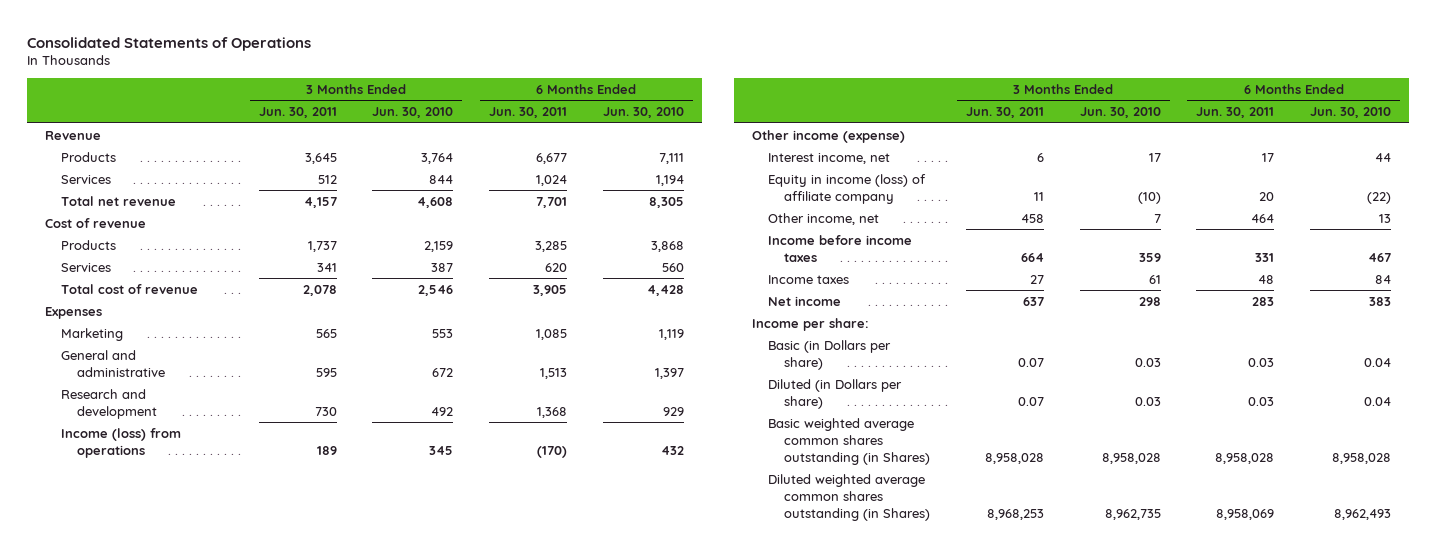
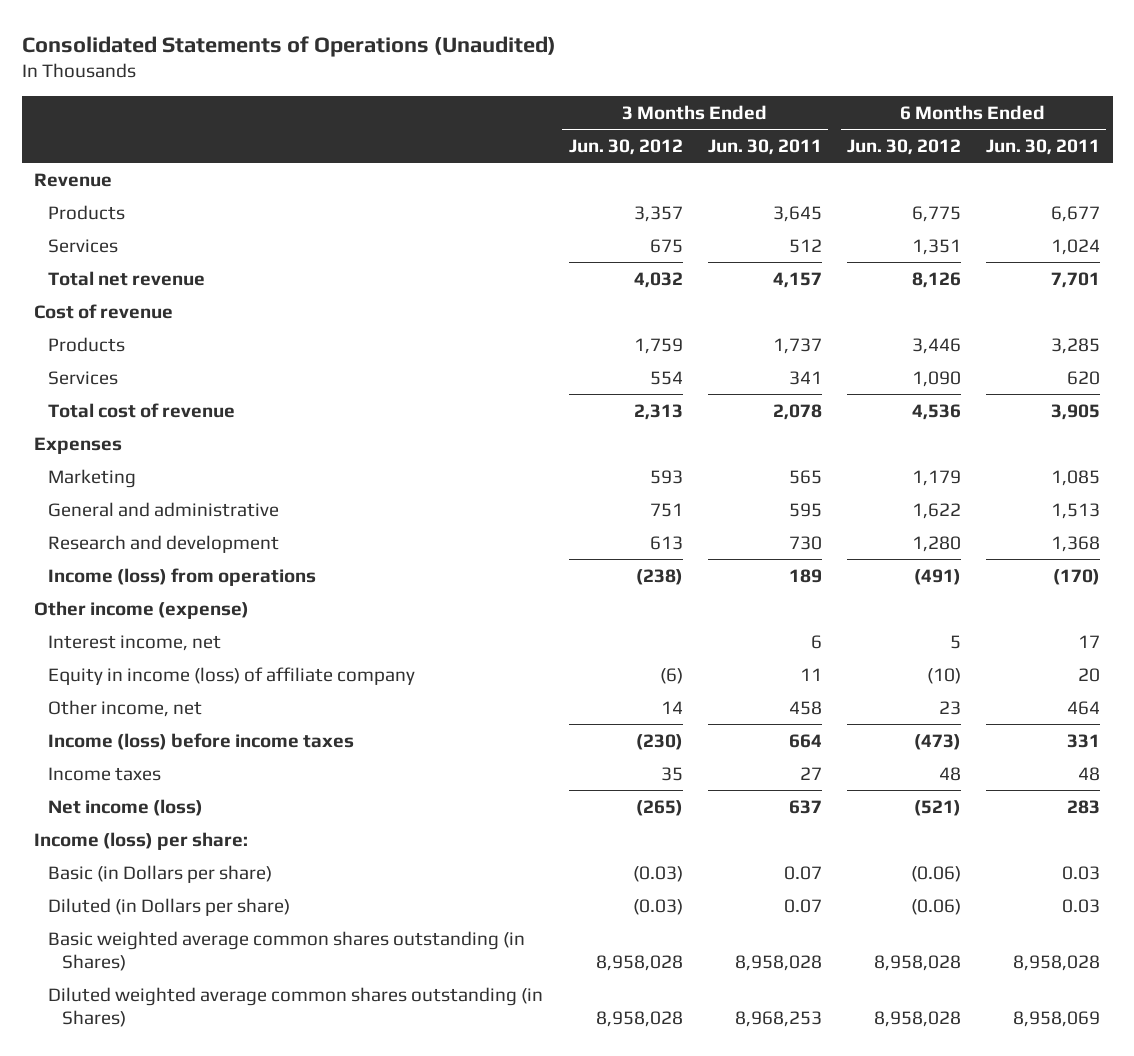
- Consolidated Statements of Operations
+ Consolidated Statements of Operations (Unaudited)
- | 3 Months Ended Jun. 30, 2011 | 3 Months Ended Jun. 30, 2010 | 6 Months Ended Jun. 30, 2011 | 6 Months Ended Jun. 30, 2010
+ | 3 Months Ended Jun. 30, 2012 | 3 Months Ended Jun. 30, 2011 | 6 Months Ended Jun. 30, 2012 | 6 Months Ended Jun. 30, 2011
- Income before income taxes | 664 | 359 | 331 | 467
+ Income (loss) before income taxes | (230) | 664 | (473) | 331
- Net income | 637 | 298 | 283 | 383
- Income per share:
+ Net income (loss) | (265) | 637 | (521) | 283
+ Income (loss) per share:

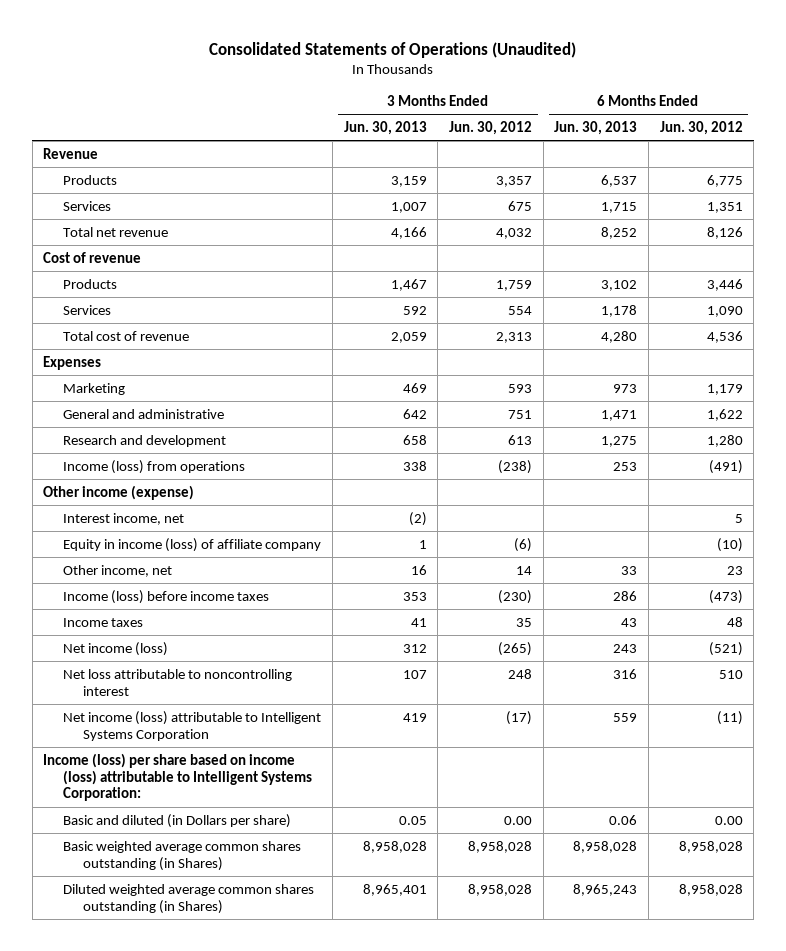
- | 3 Months Ended Jun. 30, 2012 | 3 Months Ended Jun. 30, 2011 | 6 Months Ended Jun. 30, 2012 | 6 Months Ended Jun. 30, 2011
+ | 3 Months Ended Jun. 30, 2013 | 3 Months Ended Jun. 30, 2012 | 6 Months Ended Jun. 30, 2013 | 6 Months Ended Jun. 30, 2012
- Income (loss) per share:
- Basic (in Dollars per share) | (0.03) | 0.07 | (0.06) | 0.03
- Diluted (in Dollars per share) | (0.03) | 0.07 | (0.06) | 0.03
+ Net loss attributable to noncontrolling interest | 107 | 248 | 316 | 510
+ Net income (loss) attributable to Intelligent Systems Corporation | 419 | (17) | 559 | (11)
+ Income (loss) per share based on income (loss) attributable to Intelligent Systems Corporation:
+ Basic and diluted (in Dollars per share) | 0.05 | 0.00 | 0.06 | 0.00

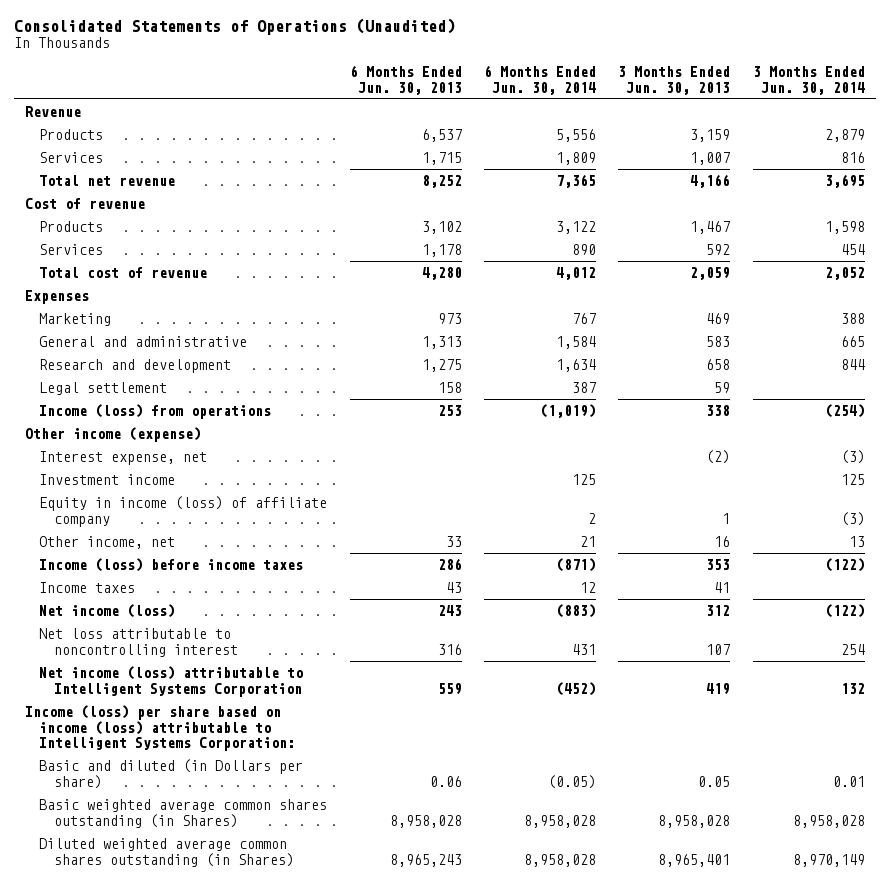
- | 3 Months Ended Jun. 30, 2013 | 3 Months Ended Jun. 30, 2012 | 6 Months Ended Jun. 30, 2013 | 6 Months Ended Jun. 30, 2012
+ | 6 Months Ended Jun. 30, 2013 | 6 Months Ended Jun. 30, 2014 | 3 Months Ended Jun. 30, 2013 | 3 Months Ended Jun. 30, 2014
- General and administrative | 642 | 751 | 1,471 | 1,622
+ General and administrative | 1,313 | 1,584 | 583 | 665
+ Legal settlement | 158 | 387 | 59 |
- Interest income, net | (2) | | | 5
+ Interest expense, net | | | (2) | (3)
+ Investment income | | 125 | | 125

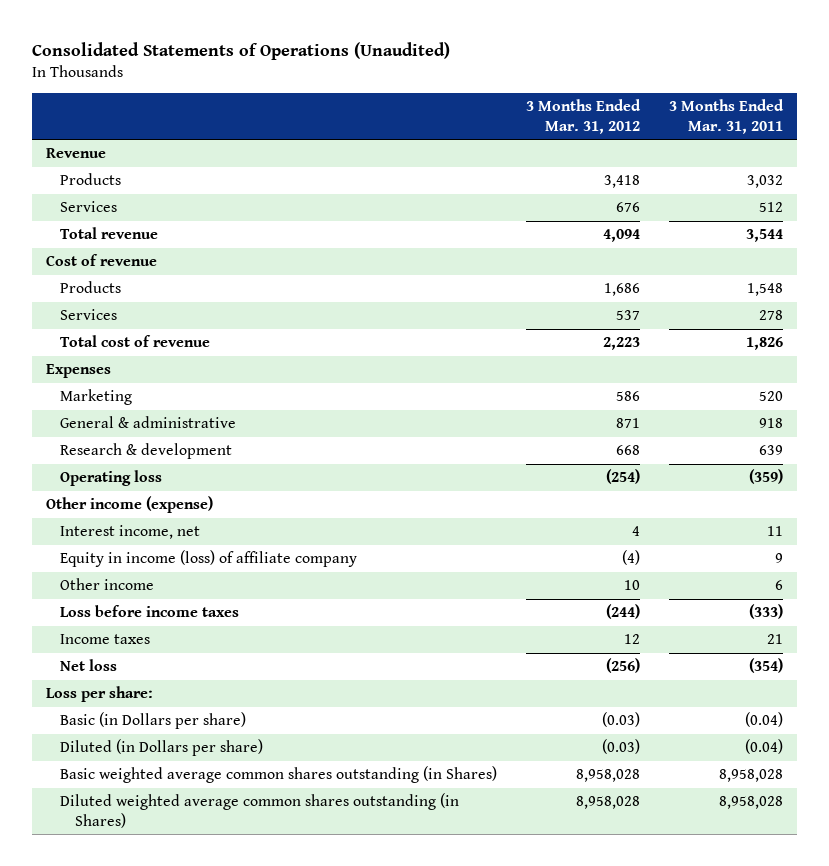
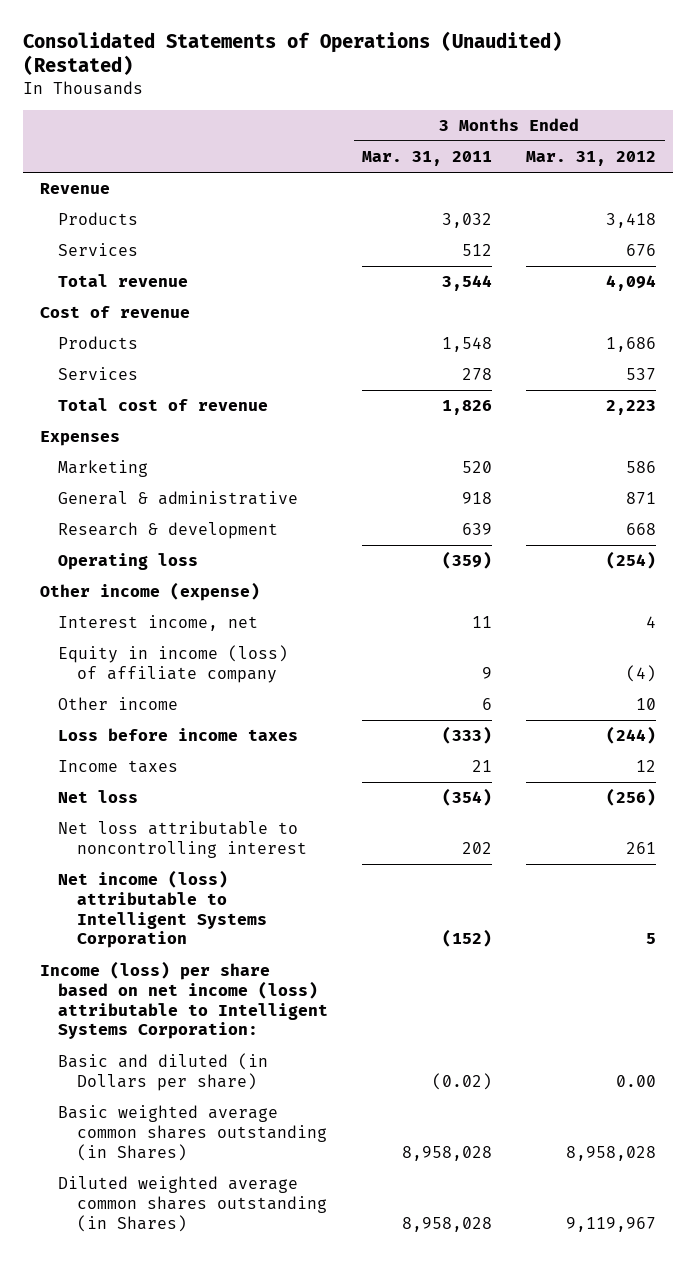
- Consolidated Statements of Operations (Unaudited)
+ Consolidated Statements of Operations (Unaudited) (Restated)
- | 3 Months Ended Mar. 31, 2012 | 3 Months Ended Mar. 31, 2011
+ | 3 Months Ended Mar. 31, 2011 | 3 Months Ended Mar. 31, 2012
- Loss per share:
- Basic (in Dollars per share) | (0.03) | (0.04)
- Diluted (in Dollars per share) | (0.03) | (0.04)
+ Net loss attributable to noncontrolling interest | 202 | 261
+ Net income (loss) attributable to Intelligent Systems Corporation | (152) | 5
+ Income (loss) per share based on net income (loss) attributable to Intelligent Systems Corporation:
+ Basic and diluted (in Dollars per share) | (0.02) | 0.00
- Diluted weighted average common shares outstanding (in Shares) | 8,958,028 | 8,958,028
+ Diluted weighted average common shares outstanding (in Shares) | 8,958,028 | 9,119,967

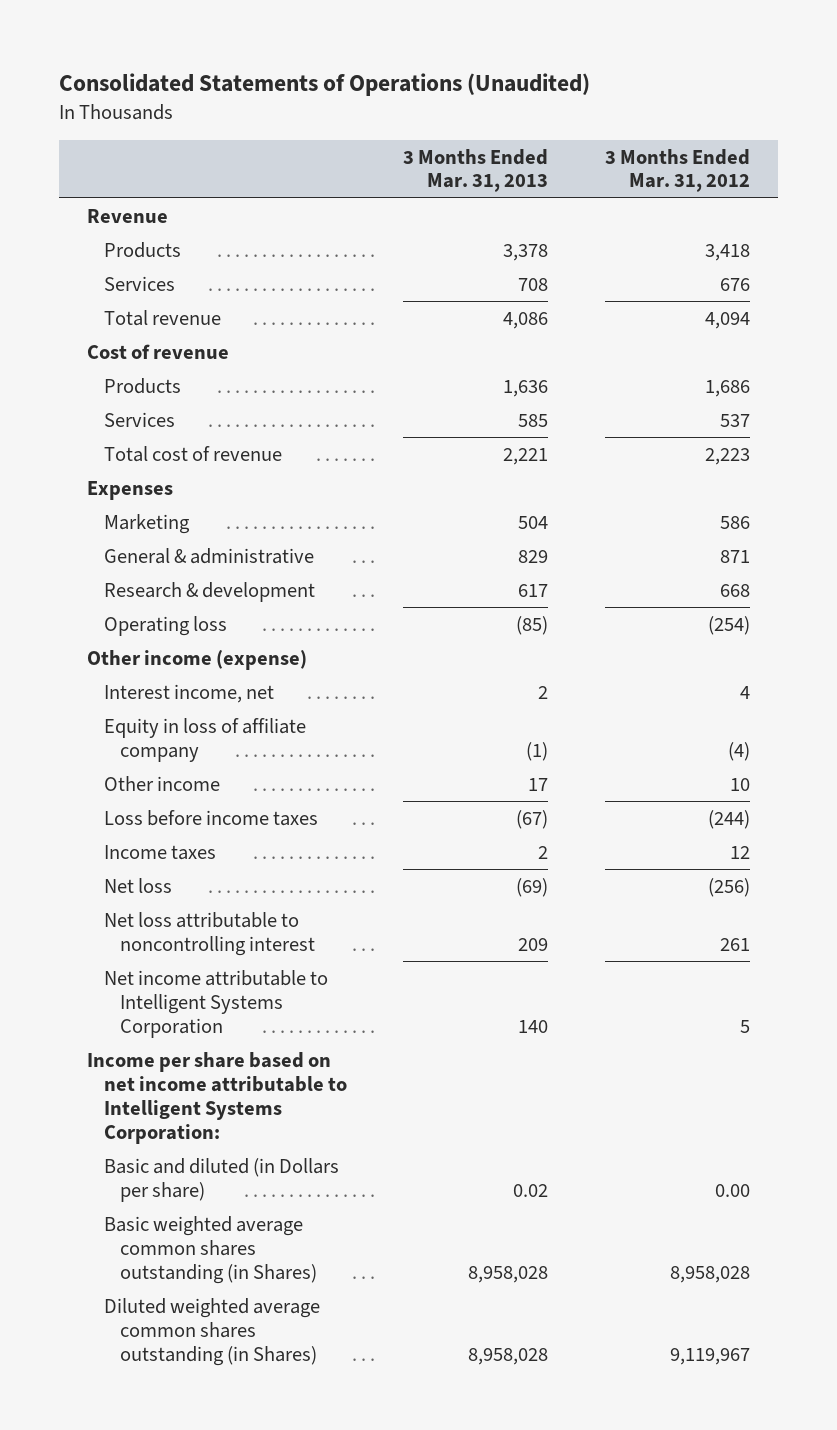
- Consolidated Statements of Operations (Unaudited) (Restated)
+ Consolidated Statements of Operations (Unaudited)
- | 3 Months Ended Mar. 31, 2011 | 3 Months Ended Mar. 31, 2012
+ | 3 Months Ended Mar. 31, 2013 | 3 Months Ended Mar. 31, 2012
- Equity in income (loss) of affiliate company | 9 | (4)
+ Equity in loss of affiliate company | (1) | (4)
- Net income (loss) attributable to Intelligent Systems Corporation | (152) | 5
- Income (loss) per share based on net income (loss) attributable to Intelligent Systems Corporation:
+ Net income attributable to Intelligent Systems Corporation | 140 | 5
+ Income per share based on net income attributable to Intelligent Systems Corporation:

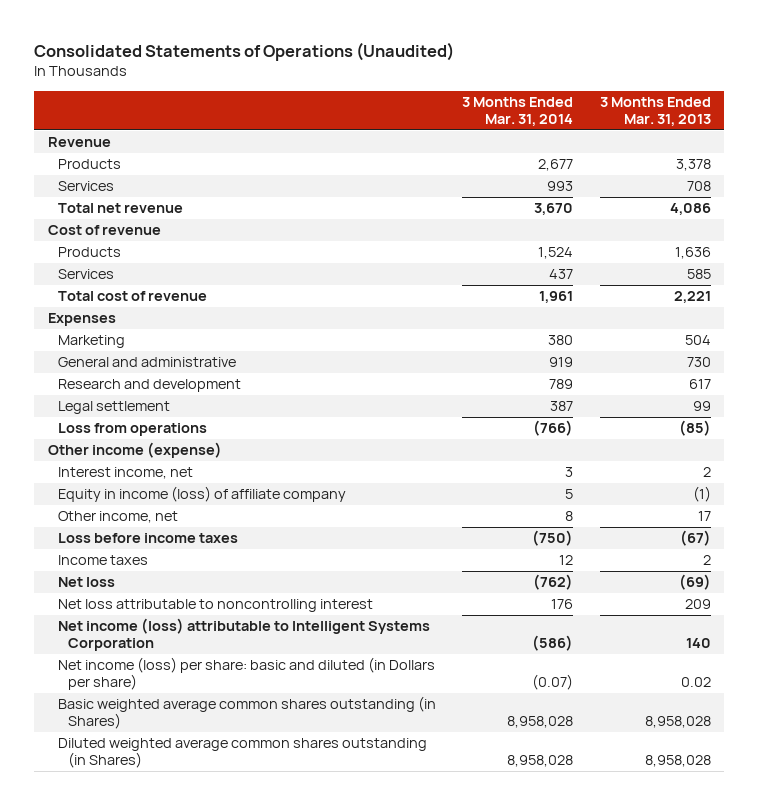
- | 3 Months Ended Mar. 31, 2013 | 3 Months Ended Mar. 31, 2012
+ | 3 Months Ended Mar. 31, 2014 | 3 Months Ended Mar. 31, 2013
- Total revenue | 4,086 | 4,094
+ Total net revenue | 3,670 | 4,086
- General & administrative | 829 | 871
- Research & development | 617 | 668
- Operating loss | (85) | (254)
+ General and administrative | 919 | 730
+ Research and development | 789 | 617
+ Legal settlement | 387 | 99
+ Loss from operations | (766) | (85)
- Equity in loss of affiliate company | (1) | (4)
- Other income | 17 | 10
+ Equity in income (loss) of affiliate company | 5 | (1)
+ Other income, net | 8 | 17
- Net income attributable to Intelligent Systems Corporation | 140 | 5
- Income per share based on net income attributable to Intelligent Systems Corporation:
- Basic and diluted (in Dollars per share) | 0.02 | 0.00
+ Net income (loss) attributable to Intelligent Systems Corporation | (586) | 140
+ Net income (loss) per share: basic and diluted (in Dollars per share) | (0.07) | 0.02

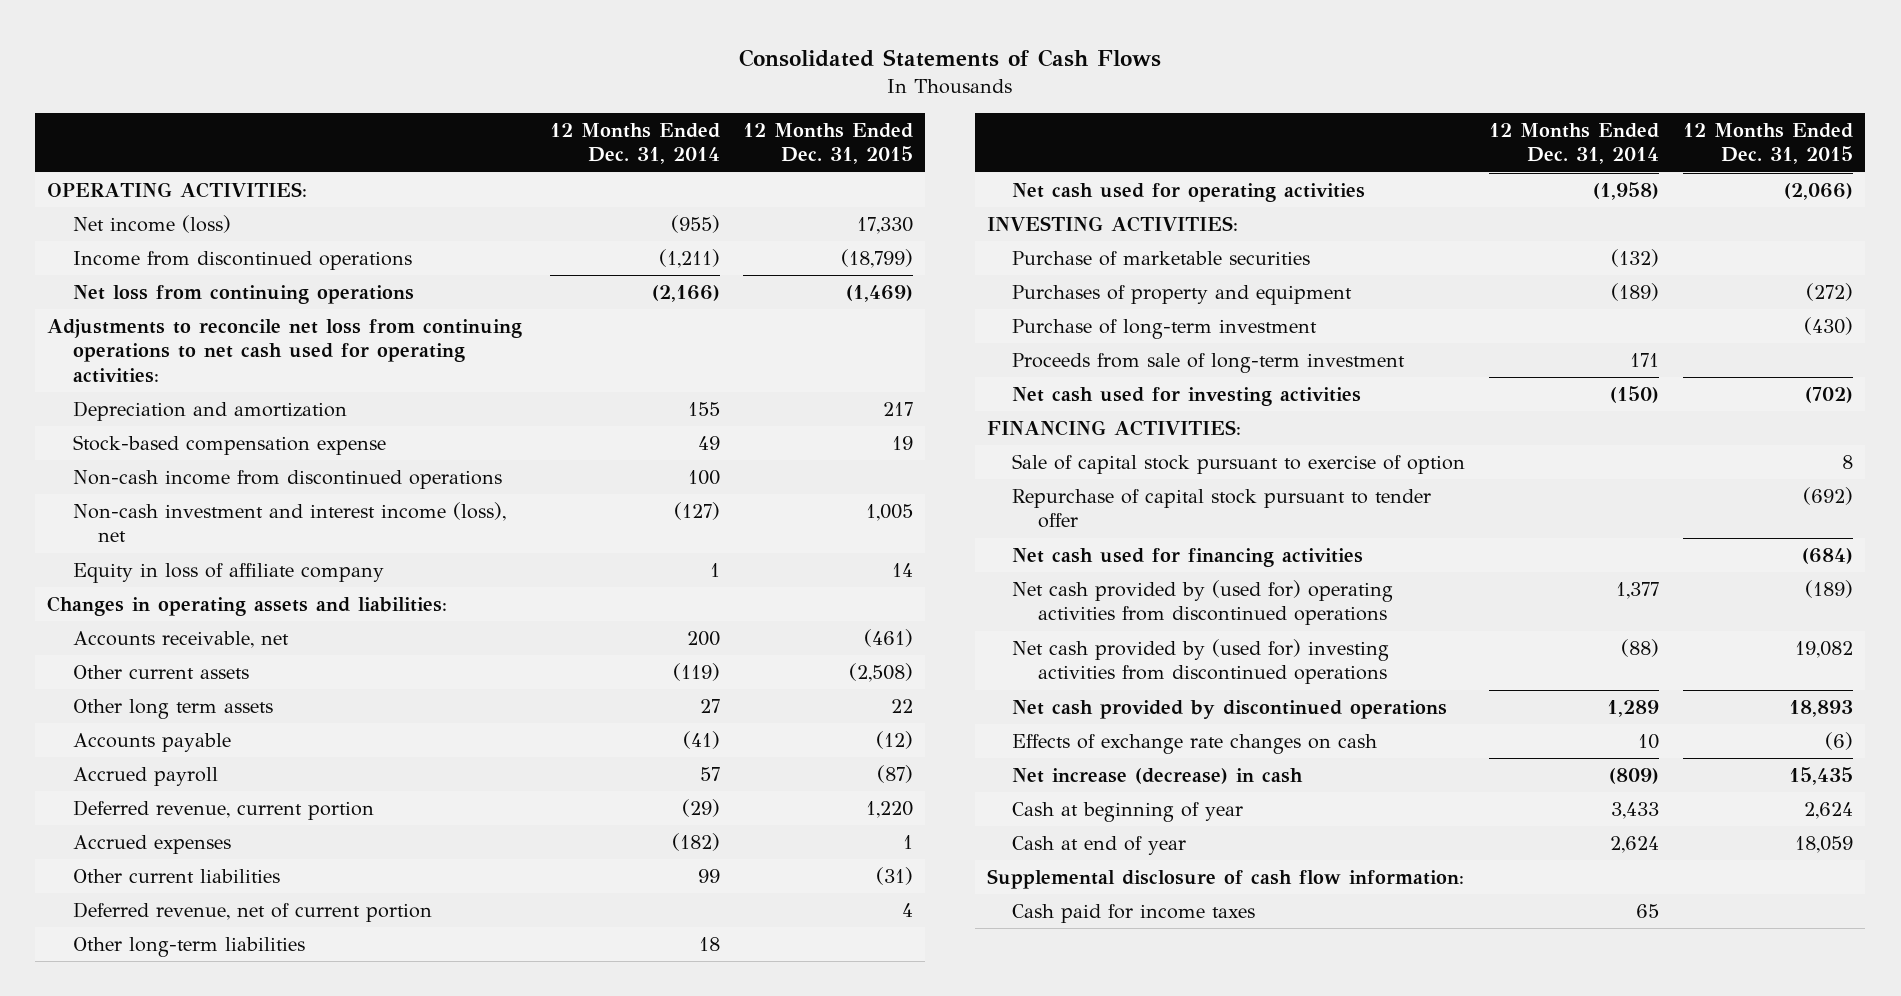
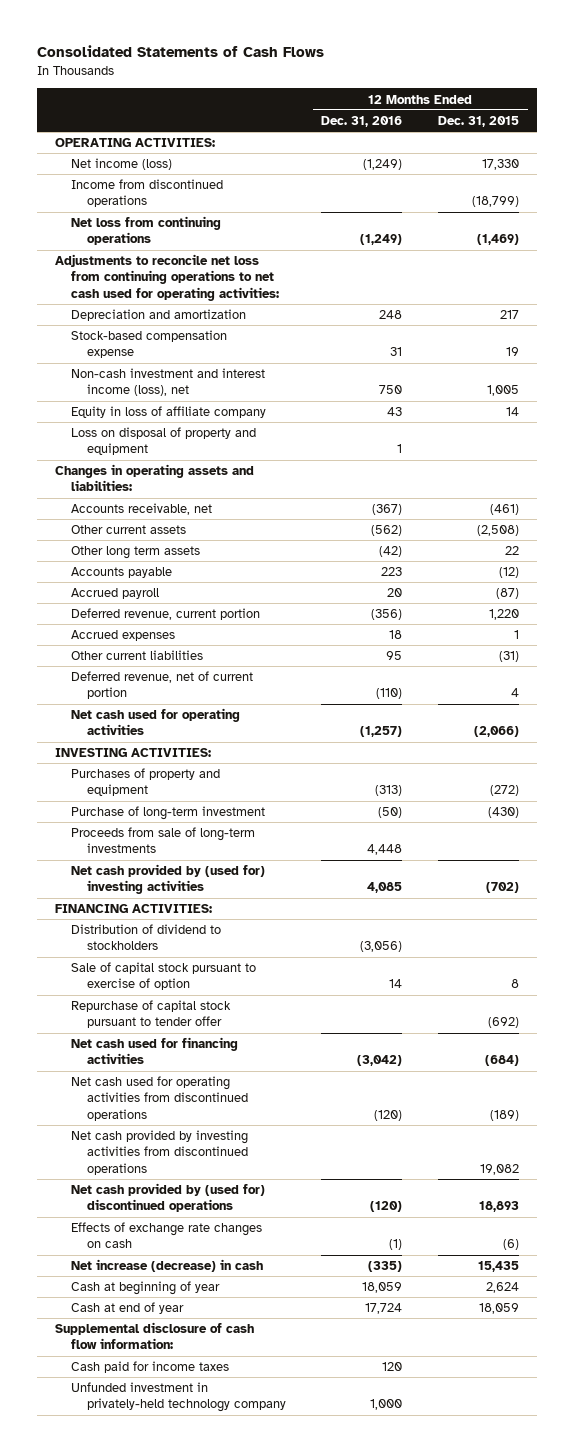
- | 12 Months Ended Dec. 31, 2014 | 12 Months Ended Dec. 31, 2015
+ | 12 Months Ended Dec. 31, 2016 | 12 Months Ended Dec. 31, 2015
- Non-cash income from discontinued operations | 100 |
+ Loss on disposal of property and equipment | 1 |
- Other long-term liabilities | 18 |
- Purchase of marketable securities | (132) |
- Proceeds from sale of long-term investment | 171 |
- Net cash used for investing activities | (150) | (702)
+ Proceeds from sale of long-term investments | 4,448 |
+ Net cash provided by (used for) investing activities | 4,085 | (702)
+ Distribution of dividend to stockholders | (3,056) |
- Net cash provided by (used for) operating activities from discontinued operations | 1,377 | (189)
- Net cash provided by (used for) investing activities from discontinued operations | (88) | 19,082
- Net cash provided by discontinued operations | 1,289 | 18,893
+ Net cash used for operating activities from discontinued operations | (120) | (189)
+ Net cash provided by investing activities from discontinued operations | | 19,082
+ Net cash provided by (used for) discontinued operations | (120) | 18,893
+ Unfunded investment in privately-held technology company | 1,000 |

